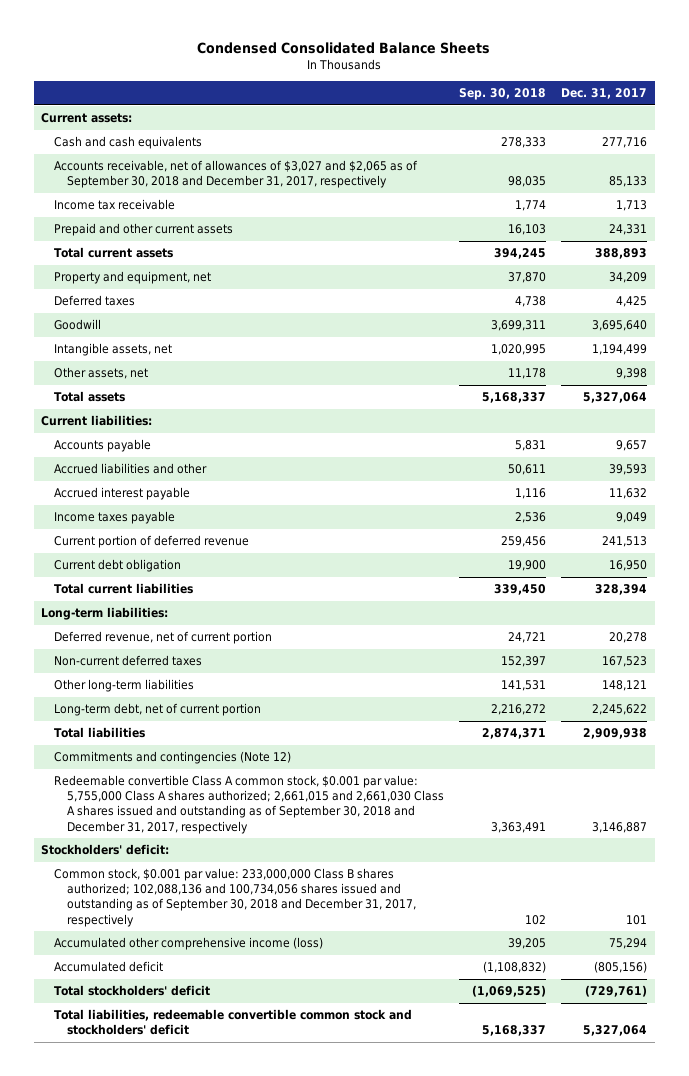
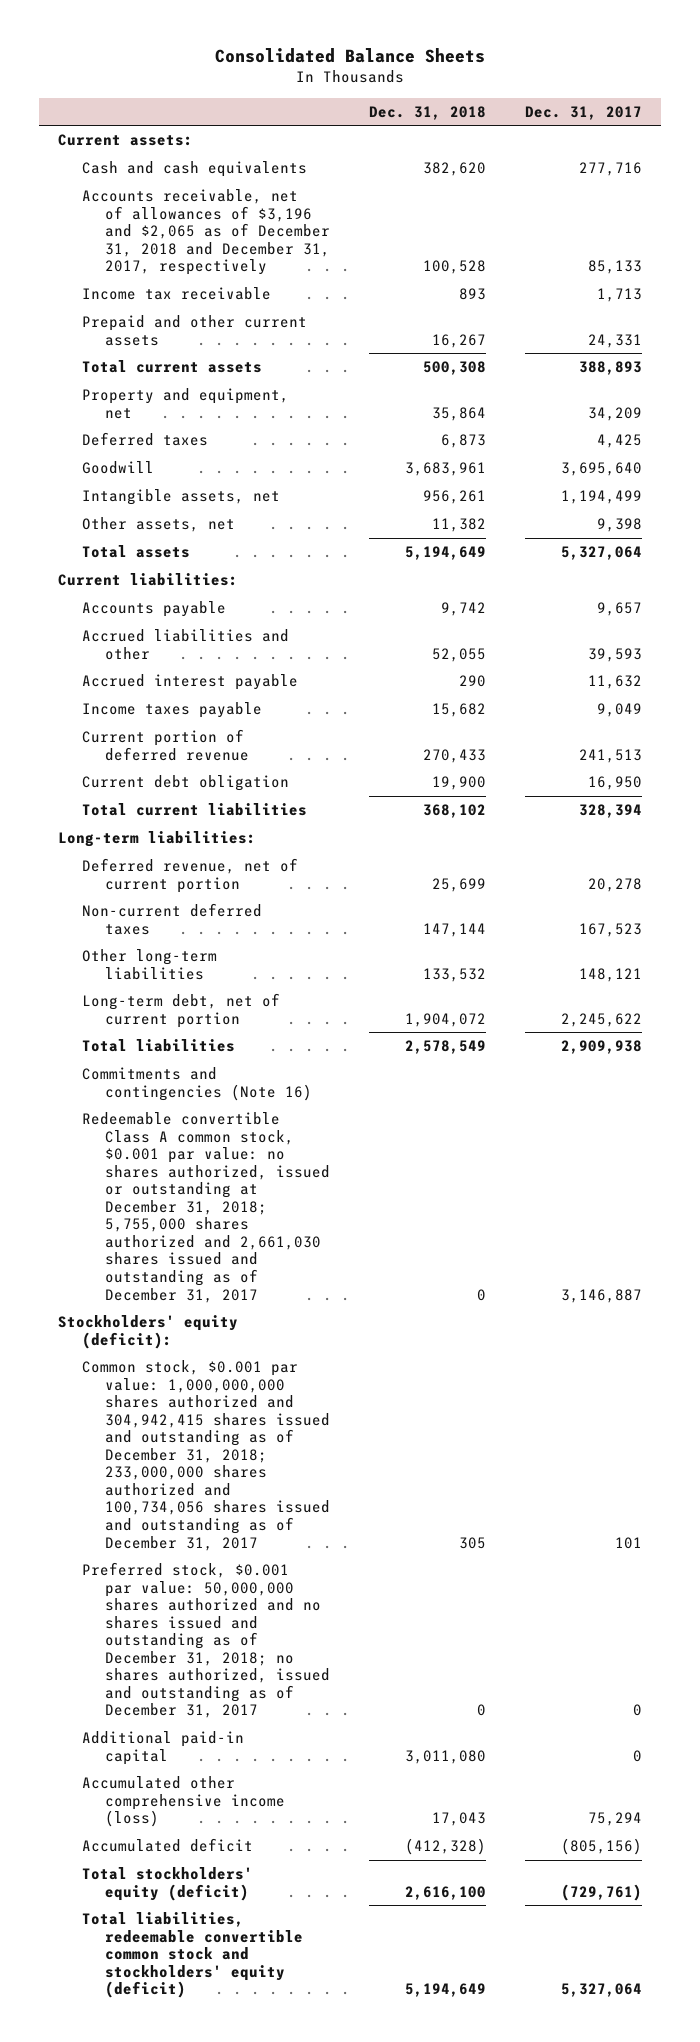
- Condensed Consolidated Balance Sheets
+ Consolidated Balance Sheets
- | Sep. 30, 2018 | Dec. 31, 2017
+ | Dec. 31, 2018 | Dec. 31, 2017
- Accounts receivable, net of allowances of $3,027 and $2,065 as of September 30, 2018 and December 31, 2017, respectively | 98,035 | 85,133
+ Accounts receivable, net of allowances of $3,196 and $2,065 as of December 31, 2018 and December 31, 2017, respectively | 100,528 | 85,133
- Commitments and contingencies (Note 12)
- Redeemable convertible Class A common stock, $0.001 par value: 5,755,000 Class A shares authorized; 2,661,015 and 2,661,030 Class A shares issued and outstanding as of September 30, 2018 and December 31, 2017, respectively | 3,363,491 | 3,146,887
- Stockholders' deficit:
- Common stock, $0.001 par value: 233,000,000 Class B shares authorized; 102,088,136 and 100,734,056 shares issued and outstanding as of September 30, 2018 and December 31, 2017, respectively | 102 | 101
+ Commitments and contingencies (Note 16)
+ Redeemable convertible Class A common stock, $0.001 par value: no shares authorized, issued or outstanding at December 31, 2018; 5,755,000 shares authorized and 2,661,030 shares issued and outstanding as of December 31, 2017 | 0 | 3,146,887
+ Stockholders' equity (deficit):
+ Common stock, $0.001 par value: 1,000,000,000 shares authorized and 304,942,415 shares issued and outstanding as of December 31, 2018; 233,000,000 shares authorized and 100,734,056 shares issued and outstanding as of December 31, 2017 | 305 | 101
+ Preferred stock, $0.001 par value: 50,000,000 shares authorized and no shares issued and outstanding as of December 31, 2018; no shares authorized, issued and outstanding as of December 31, 2017 | 0 | 0
+ Additional paid-in capital | 3,011,080 | 0
- Total stockholders' deficit | (1,069,525) | (729,761)
- Total liabilities, redeemable convertible common stock and stockholders' deficit | 5,168,337 | 5,327,064
+ Total stockholders' equity (deficit) | 2,616,100 | (729,761)
+ Total liabilities, redeemable convertible common stock and stockholders' equity (deficit) | 5,194,649 | 5,327,064

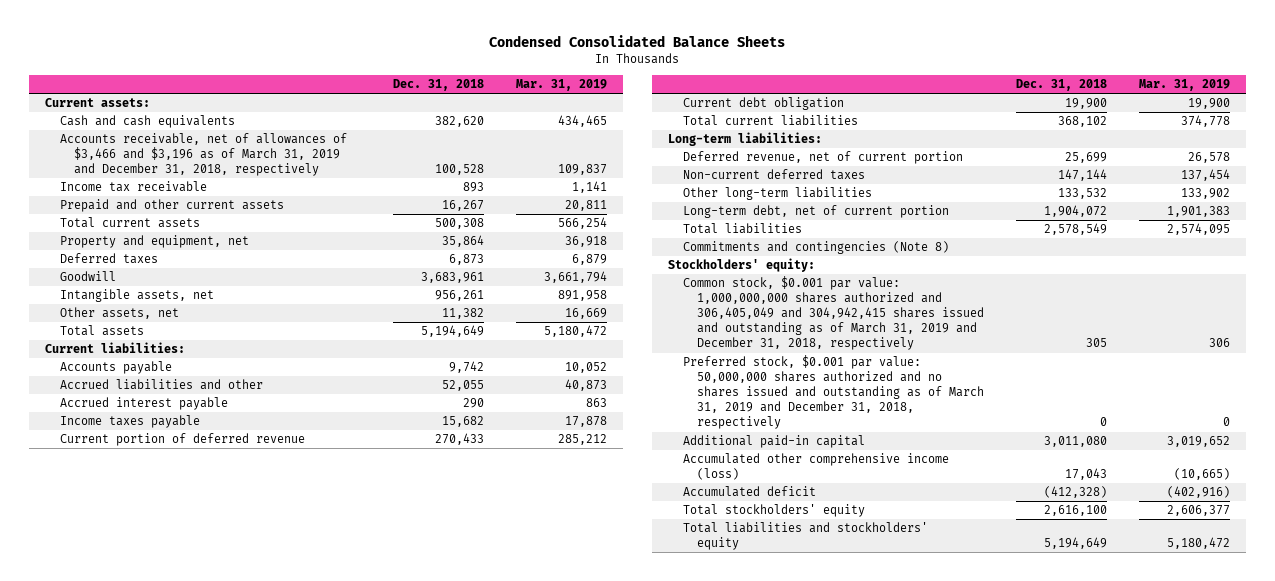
- Consolidated Balance Sheets
+ Condensed Consolidated Balance Sheets
- | Dec. 31, 2018 | Dec. 31, 2017
+ | Dec. 31, 2018 | Mar. 31, 2019
- Accounts receivable, net of allowances of $3,196 and $2,065 as of December 31, 2018 and December 31, 2017, respectively | 100,528 | 85,133
+ Accounts receivable, net of allowances of $3,466 and $3,196 as of March 31, 2019 and December 31, 2018, respectively | 100,528 | 109,837
- Commitments and contingencies (Note 16)
- Redeemable convertible Class A common stock, $0.001 par value: no shares authorized, issued or outstanding at December 31, 2018; 5,755,000 shares authorized and 2,661,030 shares issued and outstanding as of December 31, 2017 | 0 | 3,146,887
- Stockholders' equity (deficit):
- Common stock, $0.001 par value: 1,000,000,000 shares authorized and 304,942,415 shares issued and outstanding as of December 31, 2018; 233,000,000 shares authorized and 100,734,056 shares issued and outstanding as of December 31, 2017 | 305 | 101
- Preferred stock, $0.001 par value: 50,000,000 shares authorized and no shares issued and outstanding as of December 31, 2018; no shares authorized, issued and outstanding as of December 31, 2017 | 0 | 0
+ Commitments and contingencies (Note 8)
+ Stockholders' equity:
+ Common stock, $0.001 par value: 1,000,000,000 shares authorized and 306,405,049 and 304,942,415 shares issued and outstanding as of March 31, 2019 and December 31, 2018, respectively | 305 | 306
+ Preferred stock, $0.001 par value: 50,000,000 shares authorized and no shares issued and outstanding as of March 31, 2019 and December 31, 2018, respectively | 0 | 0
- Total stockholders' equity (deficit) | 2,616,100 | (729,761)
- Total liabilities, redeemable convertible common stock and stockholders' equity (deficit) | 5,194,649 | 5,327,064
+ Total stockholders' equity | 2,616,100 | 2,606,377
+ Total liabilities and stockholders' equity | 5,194,649 | 5,180,472

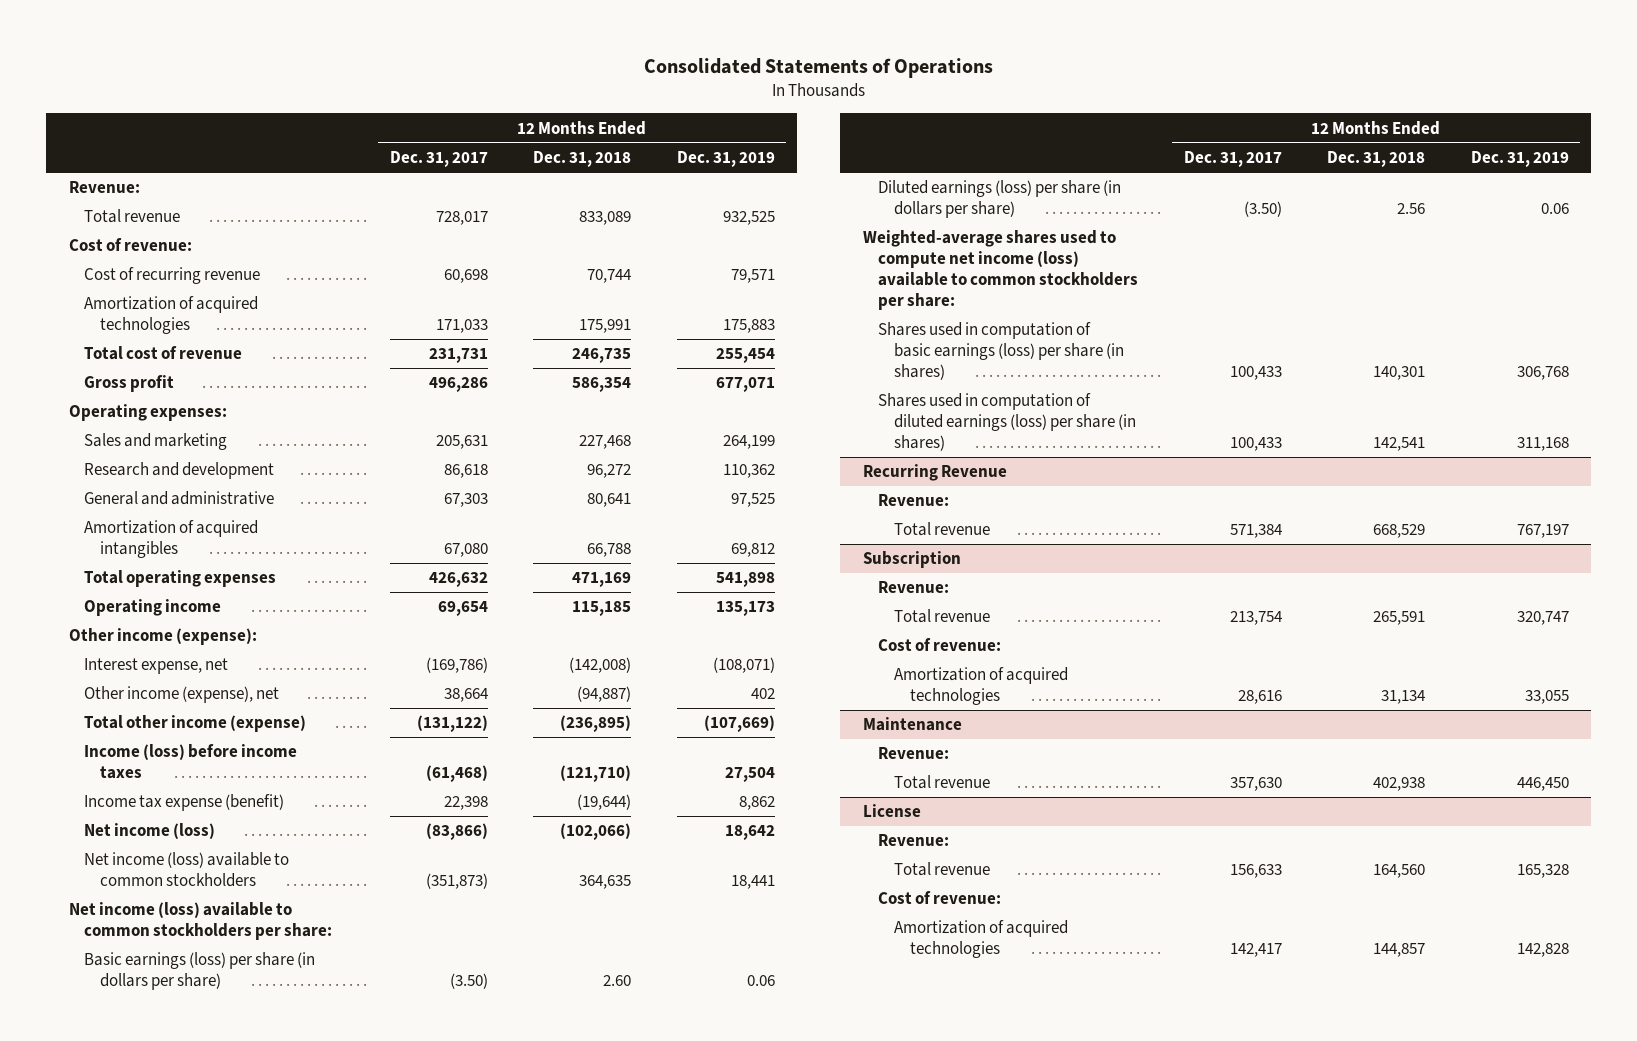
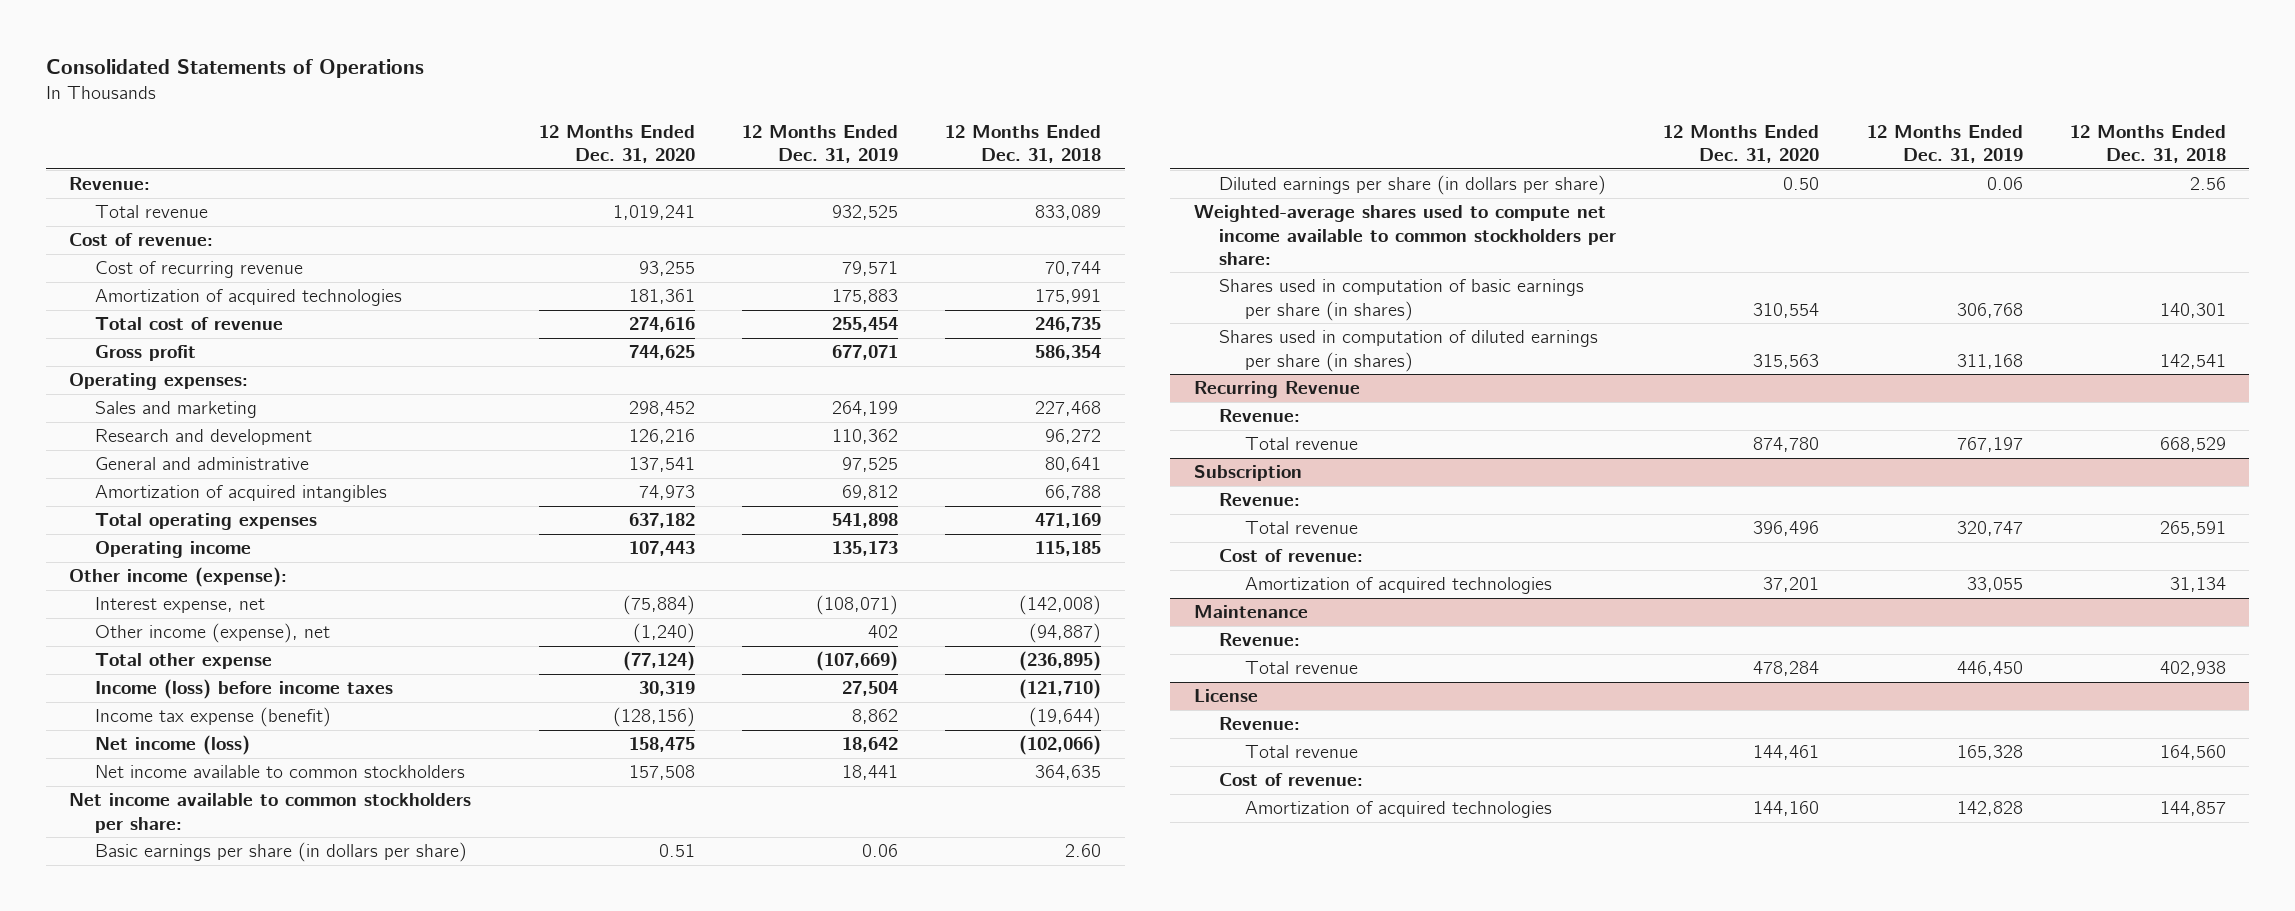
- | 12 Months Ended Dec. 31, 2017 | 12 Months Ended Dec. 31, 2018 | 12 Months Ended Dec. 31, 2019
+ | 12 Months Ended Dec. 31, 2020 | 12 Months Ended Dec. 31, 2019 | 12 Months Ended Dec. 31, 2018
- Total other income (expense) | (131,122) | (236,895) | (107,669)
+ Total other expense | (77,124) | (107,669) | (236,895)
- Net income (loss) available to common stockholders | (351,873) | 364,635 | 18,441
- Net income (loss) available to common stockholders per share:
- Basic earnings (loss) per share (in dollars per share) | (3.50) | 2.60 | 0.06
- Diluted earnings (loss) per share (in dollars per share) | (3.50) | 2.56 | 0.06
- Weighted-average shares used to compute net income (loss) available to common stockholders per share:
- Shares used in computation of basic earnings (loss) per share (in shares) | 100,433 | 140,301 | 306,768
- Shares used in computation of diluted earnings (loss) per share (in shares) | 100,433 | 142,541 | 311,168
+ Net income available to common stockholders | 157,508 | 18,441 | 364,635
+ Net income available to common stockholders per share:
+ Basic earnings per share (in dollars per share) | 0.51 | 0.06 | 2.60
+ Diluted earnings per share (in dollars per share) | 0.50 | 0.06 | 2.56
+ Weighted-average shares used to compute net income available to common stockholders per share:
+ Shares used in computation of basic earnings per share (in shares) | 310,554 | 306,768 | 140,301
+ Shares used in computation of diluted earnings per share (in shares) | 315,563 | 311,168 | 142,541

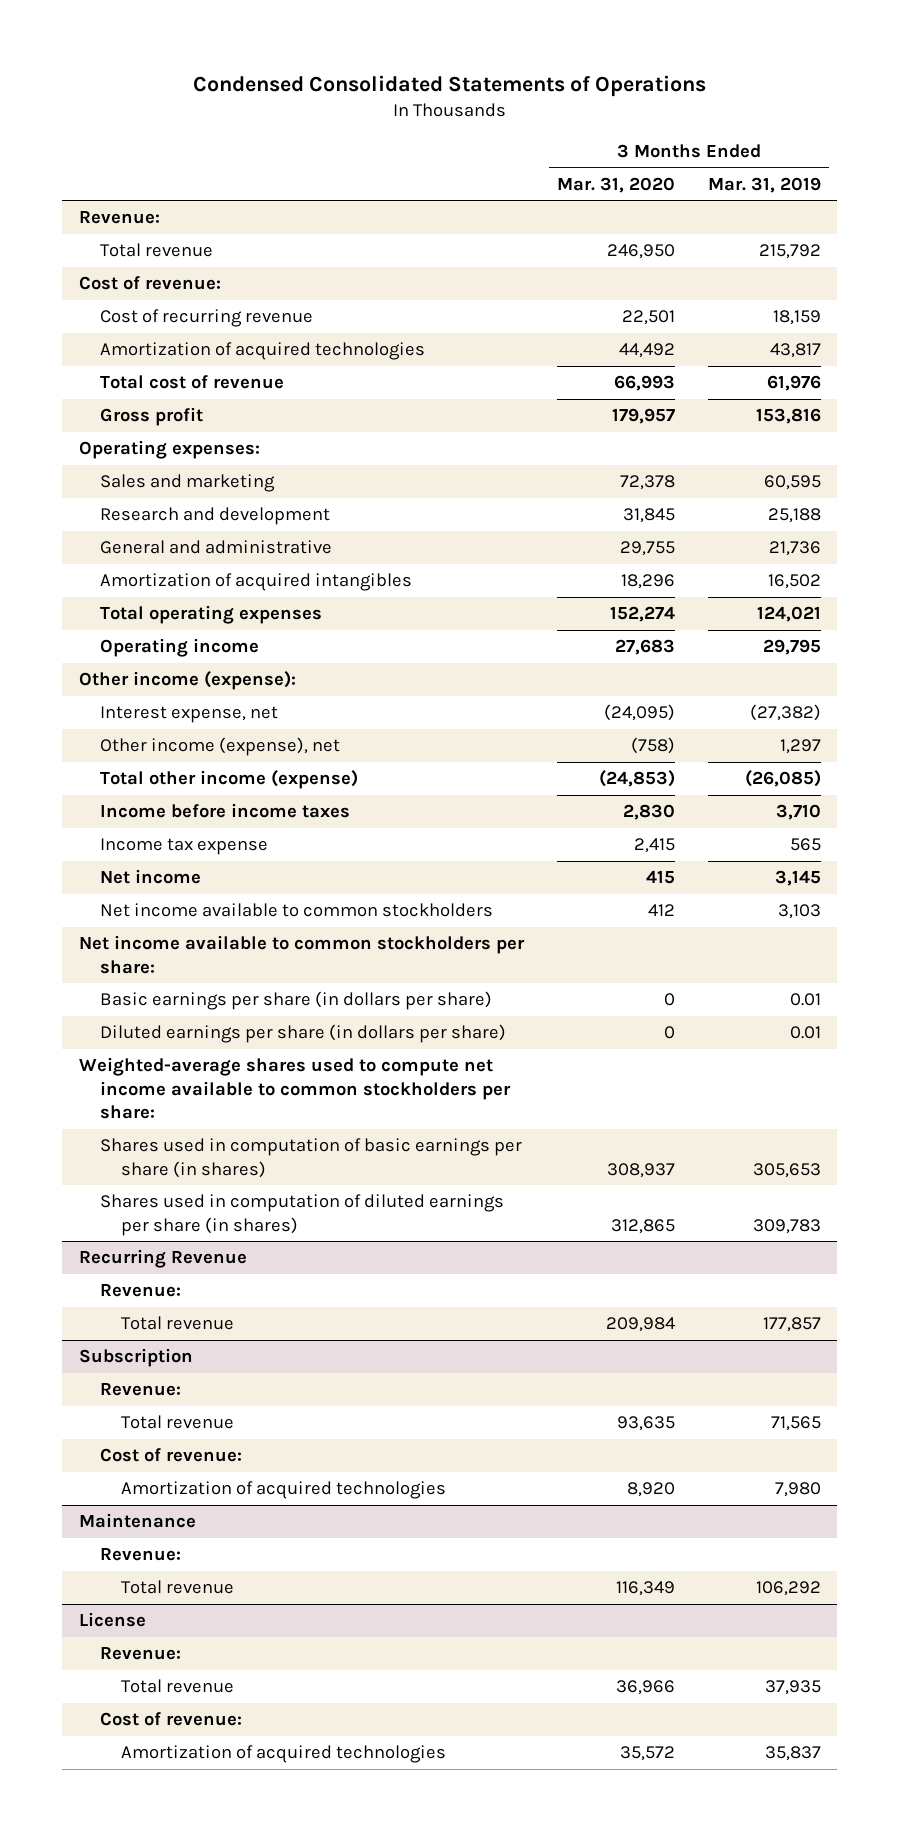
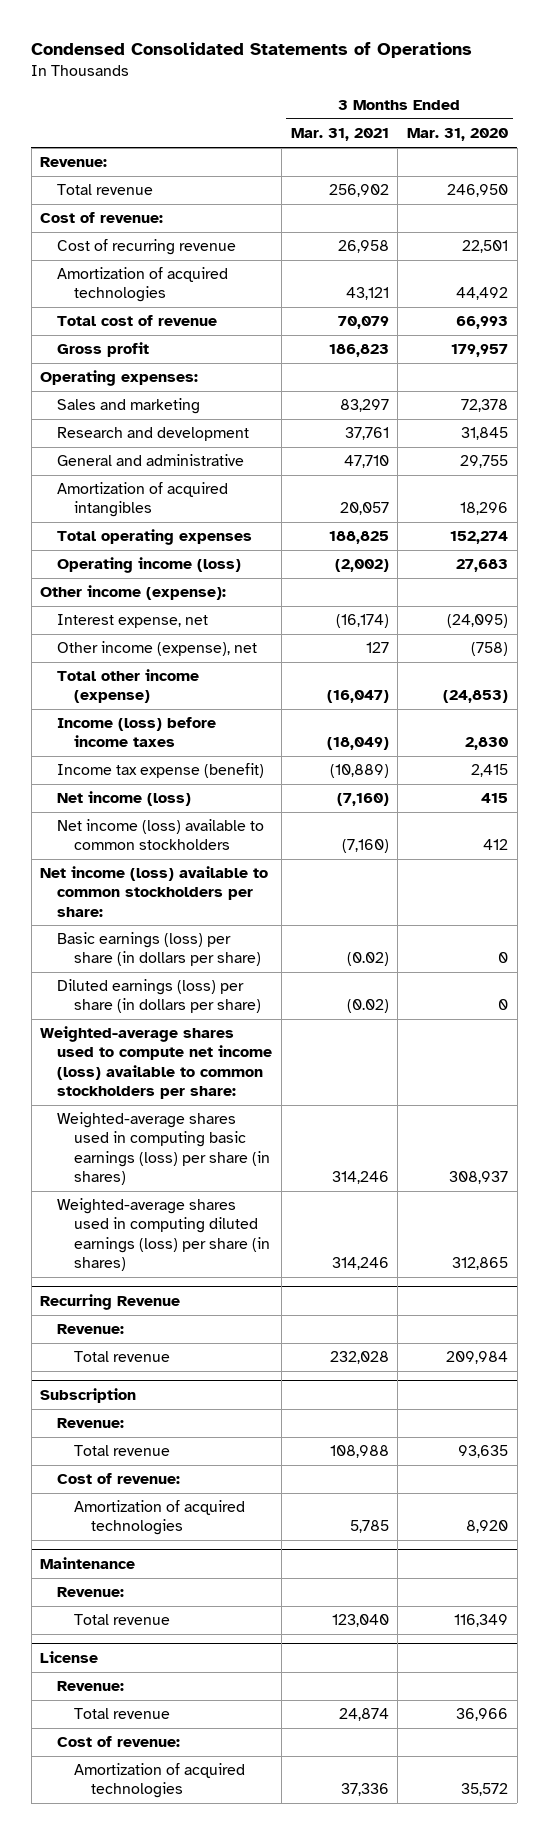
- | 3 Months Ended Mar. 31, 2020 | 3 Months Ended Mar. 31, 2019
+ | 3 Months Ended Mar. 31, 2021 | 3 Months Ended Mar. 31, 2020
- Operating income | 27,683 | 29,795
+ Operating income (loss) | (2,002) | 27,683
- Income before income taxes | 2,830 | 3,710
- Income tax expense | 2,415 | 565
- Net income | 415 | 3,145
- Net income available to common stockholders | 412 | 3,103
- Net income available to common stockholders per share:
- Basic earnings per share (in dollars per share) | 0 | 0.01
- Diluted earnings per share (in dollars per share) | 0 | 0.01
- Weighted-average shares used to compute net income available to common stockholders per share:
- Shares used in computation of basic earnings per share (in shares) | 308,937 | 305,653
- Shares used in computation of diluted earnings per share (in shares) | 312,865 | 309,783
+ Income (loss) before income taxes | (18,049) | 2,830
+ Income tax expense (benefit) | (10,889) | 2,415
+ Net income (loss) | (7,160) | 415
+ Net income (loss) available to common stockholders | (7,160) | 412
+ Net income (loss) available to common stockholders per share:
+ Basic earnings (loss) per share (in dollars per share) | (0.02) | 0
+ Diluted earnings (loss) per share (in dollars per share) | (0.02) | 0
+ Weighted-average shares used to compute net income (loss) available to common stockholders per share:
+ Weighted-average shares used in computing basic earnings (loss) per share (in shares) | 314,246 | 308,937
+ Weighted-average shares used in computing diluted earnings (loss) per share (in shares) | 314,246 | 312,865

